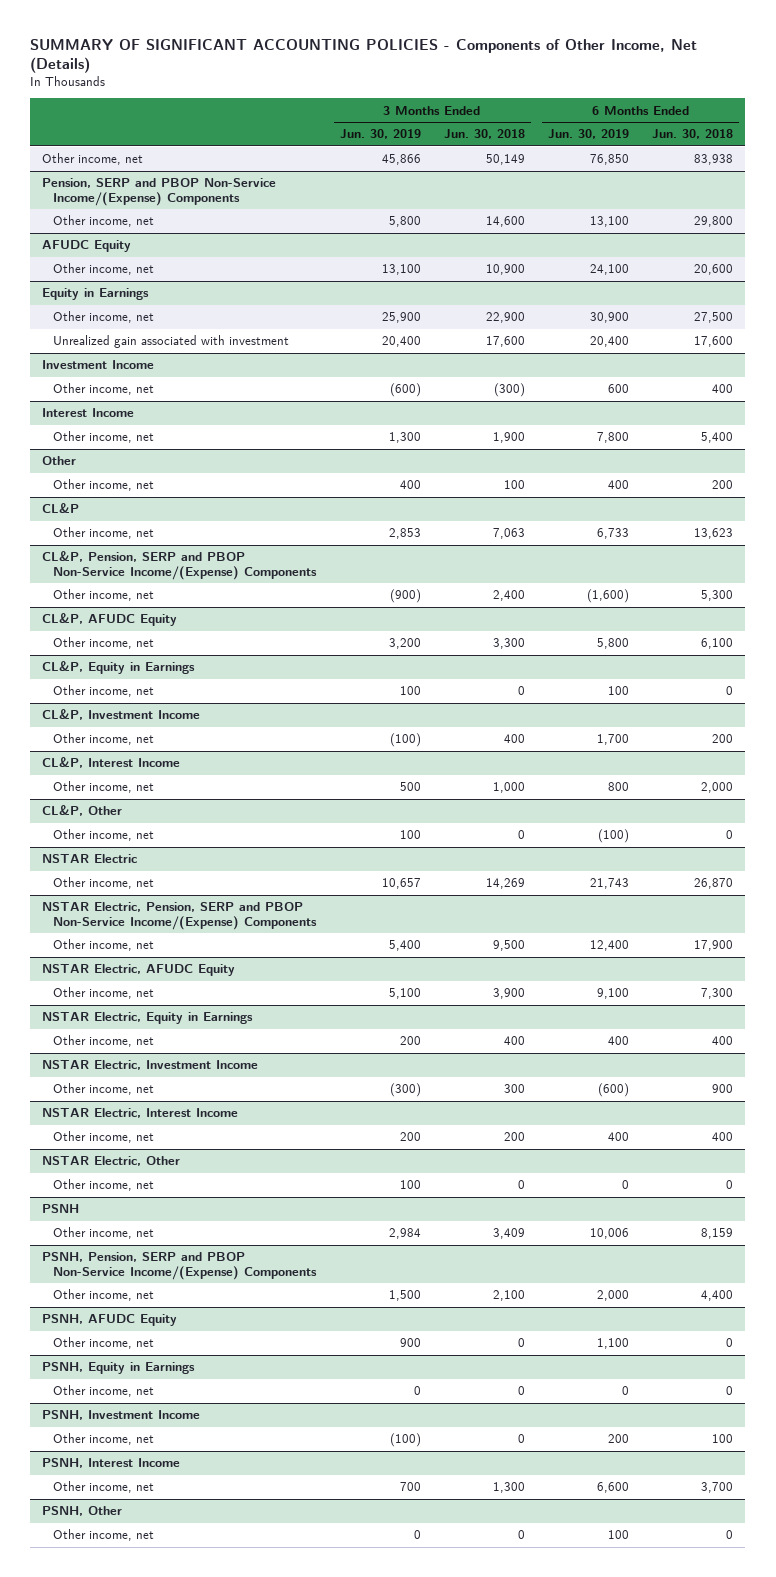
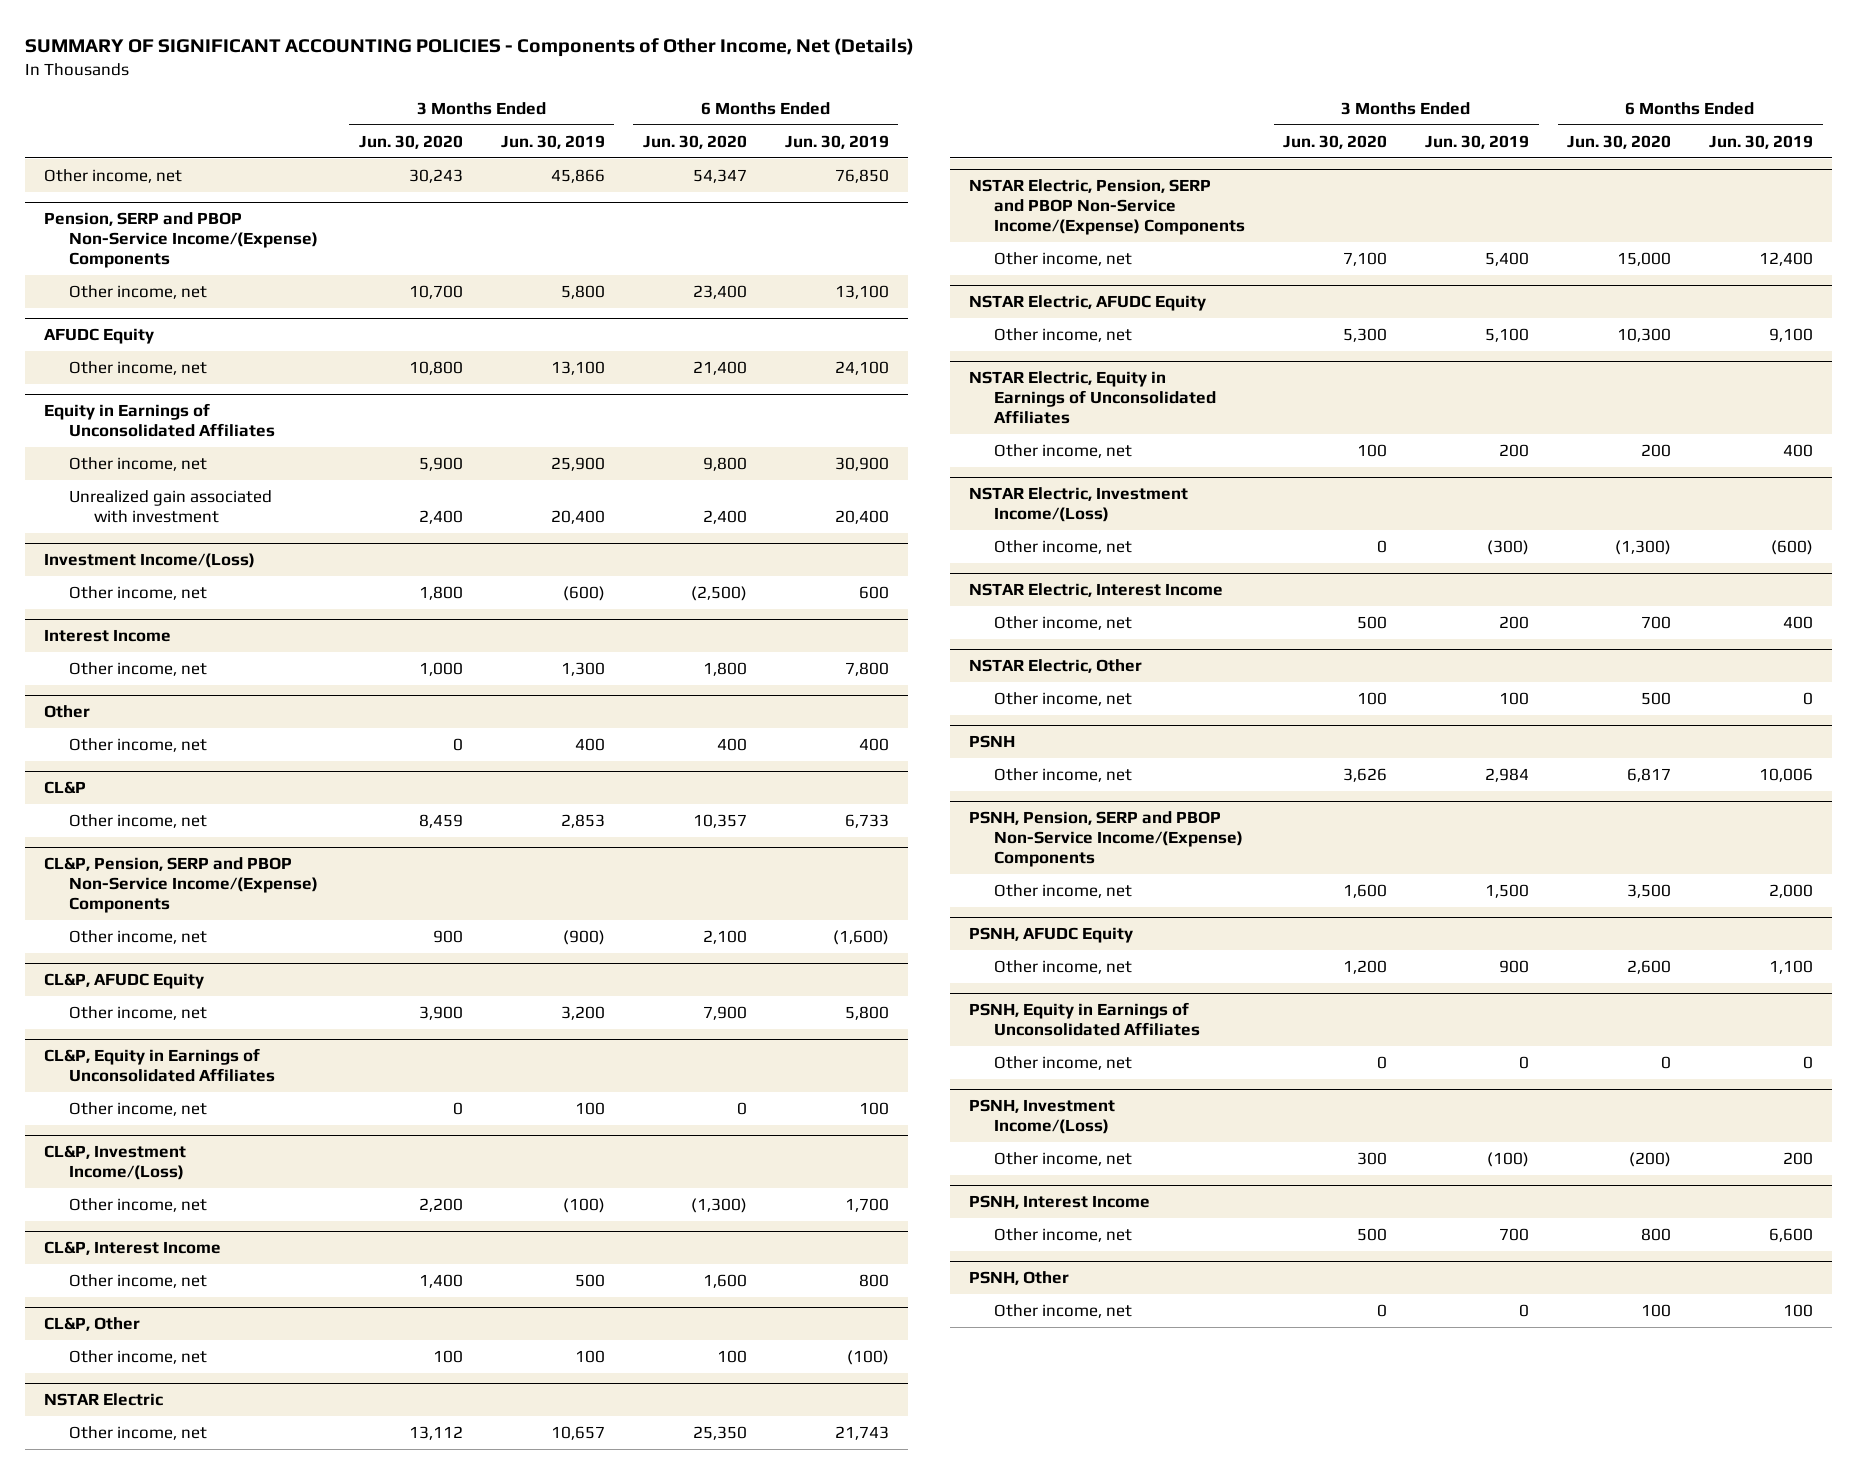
- | 3 Months Ended Jun. 30, 2019 | 3 Months Ended Jun. 30, 2018 | 6 Months Ended Jun. 30, 2019 | 6 Months Ended Jun. 30, 2018
+ | 3 Months Ended Jun. 30, 2020 | 3 Months Ended Jun. 30, 2019 | 6 Months Ended Jun. 30, 2020 | 6 Months Ended Jun. 30, 2019
- Equity in Earnings
+ Equity in Earnings of Unconsolidated Affiliates
- Investment Income
+ Investment Income/(Loss)
- CL&P, Equity in Earnings
+ CL&P, Equity in Earnings of Unconsolidated Affiliates
- CL&P, Investment Income
+ CL&P, Investment Income/(Loss)
- NSTAR Electric, Equity in Earnings
+ NSTAR Electric, Equity in Earnings of Unconsolidated Affiliates
- NSTAR Electric, Investment Income
+ NSTAR Electric, Investment Income/(Loss)
- PSNH, Equity in Earnings
+ PSNH, Equity in Earnings of Unconsolidated Affiliates
- PSNH, Investment Income
+ PSNH, Investment Income/(Loss)

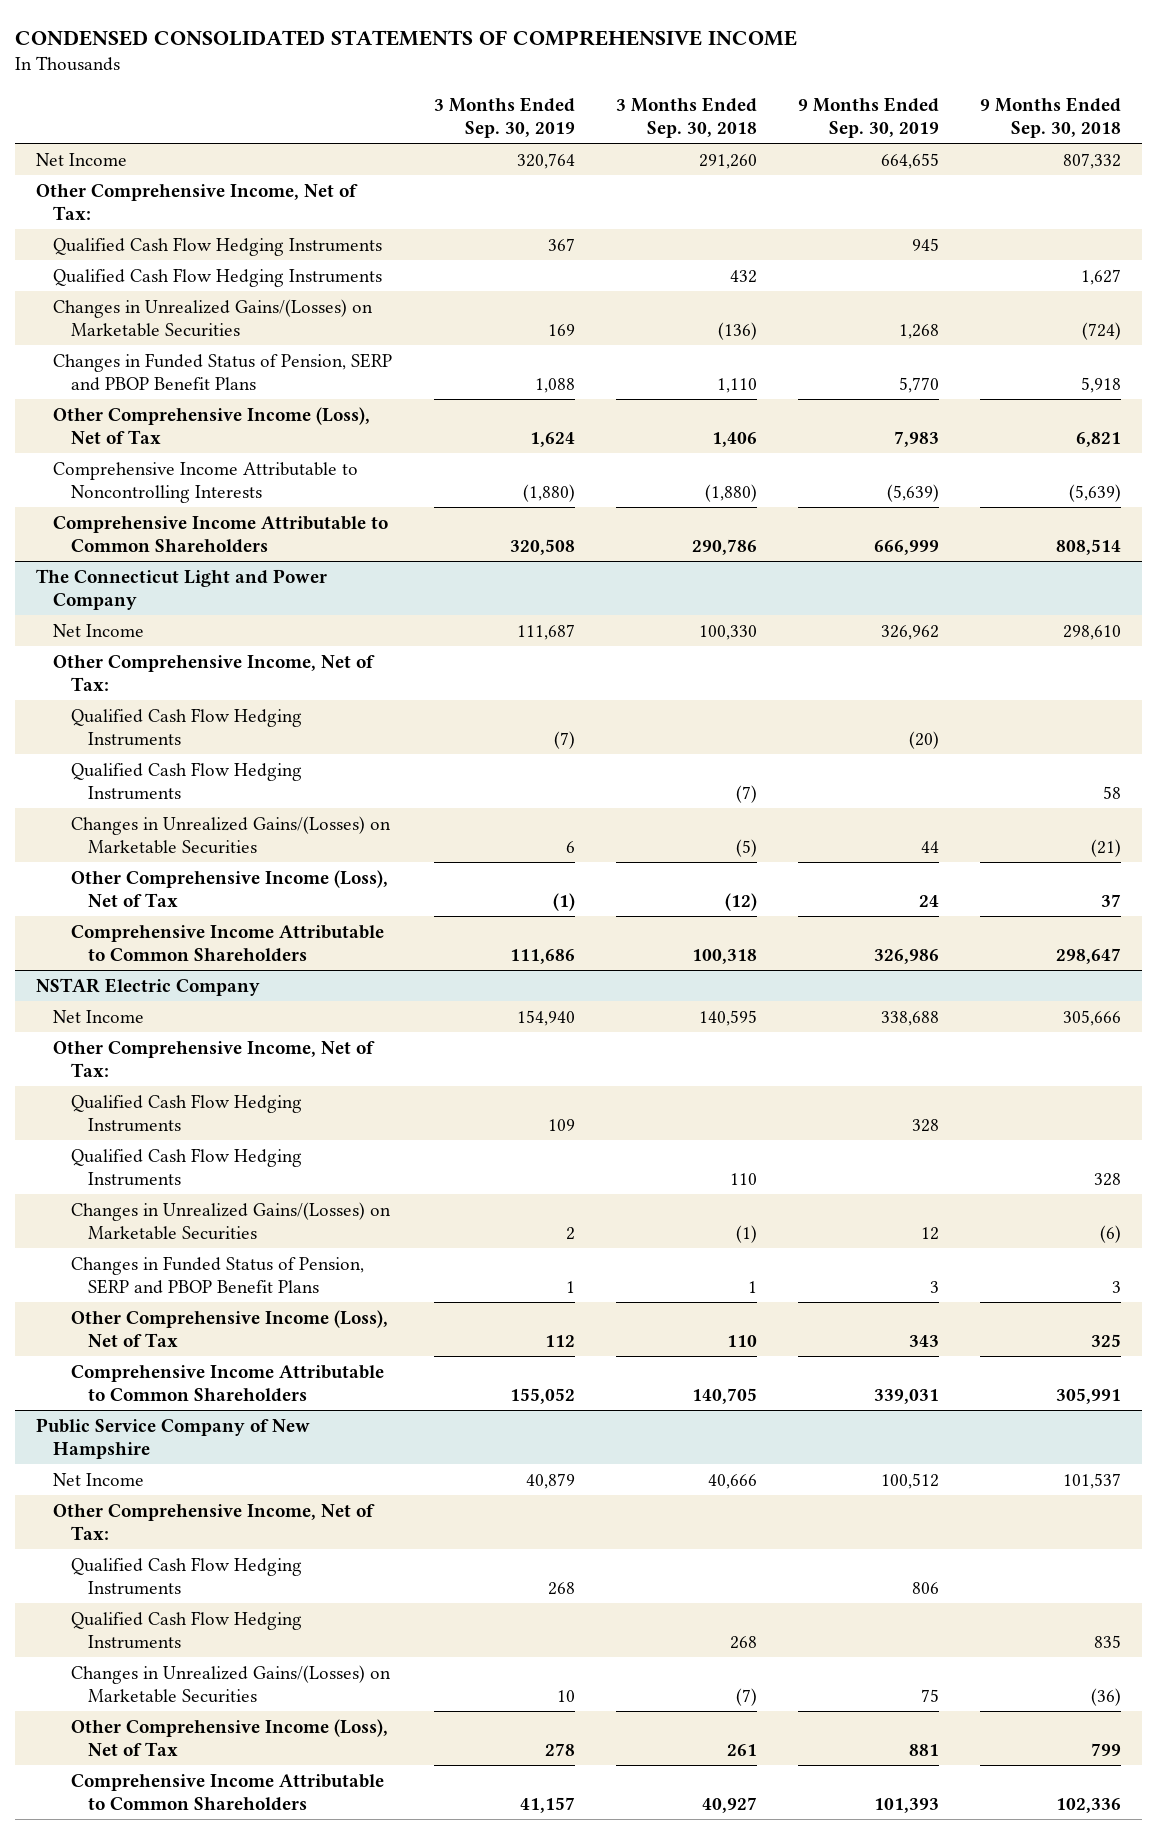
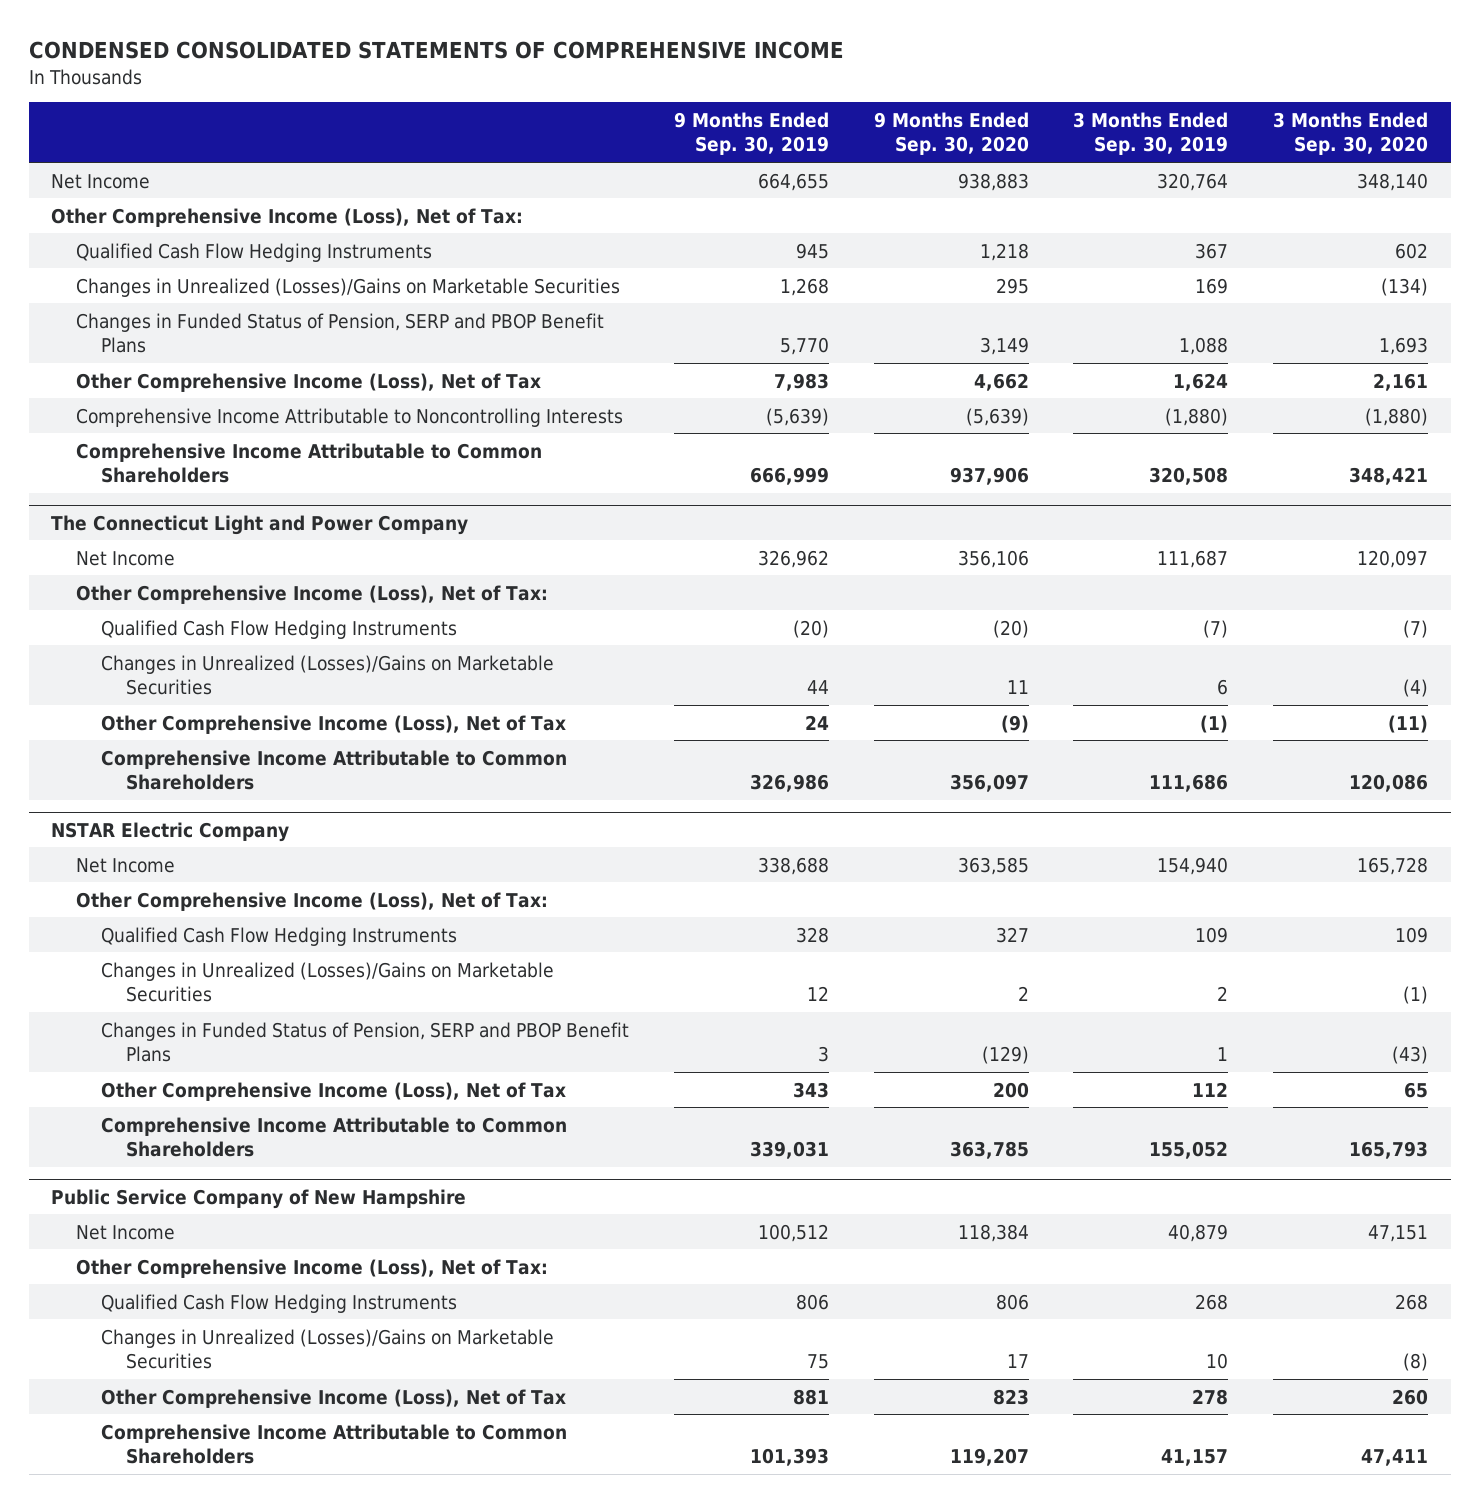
- | 3 Months Ended Sep. 30, 2019 | 3 Months Ended Sep. 30, 2018 | 9 Months Ended Sep. 30, 2019 | 9 Months Ended Sep. 30, 2018
+ | 9 Months Ended Sep. 30, 2019 | 9 Months Ended Sep. 30, 2020 | 3 Months Ended Sep. 30, 2019 | 3 Months Ended Sep. 30, 2020
- Other Comprehensive Income, Net of Tax:
+ Other Comprehensive Income (Loss), Net of Tax:
- Qualified Cash Flow Hedging Instruments | | 432 | | 1,627
- Changes in Unrealized Gains/(Losses) on Marketable Securities | 169 | (136) | 1,268 | (724)
+ Changes in Unrealized (Losses)/Gains on Marketable Securities | 1,268 | 295 | 169 | (134)
@ The Connecticut Light and Power Company
- Other Comprehensive Income, Net of Tax:
+ Other Comprehensive Income (Loss), Net of Tax:
- Qualified Cash Flow Hedging Instruments | | (7) | | 58
- Changes in Unrealized Gains/(Losses) on Marketable Securities | 6 | (5) | 44 | (21)
+ Changes in Unrealized (Losses)/Gains on Marketable Securities | 44 | 11 | 6 | (4)
@ NSTAR Electric Company
- Other Comprehensive Income, Net of Tax:
+ Other Comprehensive Income (Loss), Net of Tax:
- Qualified Cash Flow Hedging Instruments | | 110 | | 328
- Changes in Unrealized Gains/(Losses) on Marketable Securities | 2 | (1) | 12 | (6)
+ Changes in Unrealized (Losses)/Gains on Marketable Securities | 12 | 2 | 2 | (1)
@ Public Service Company of New Hampshire
- Other Comprehensive Income, Net of Tax:
+ Other Comprehensive Income (Loss), Net of Tax:
- Qualified Cash Flow Hedging Instruments | | 268 | | 835
- Changes in Unrealized Gains/(Losses) on Marketable Securities | 10 | (7) | 75 | (36)
+ Changes in Unrealized (Losses)/Gains on Marketable Securities | 75 | 17 | 10 | (8)

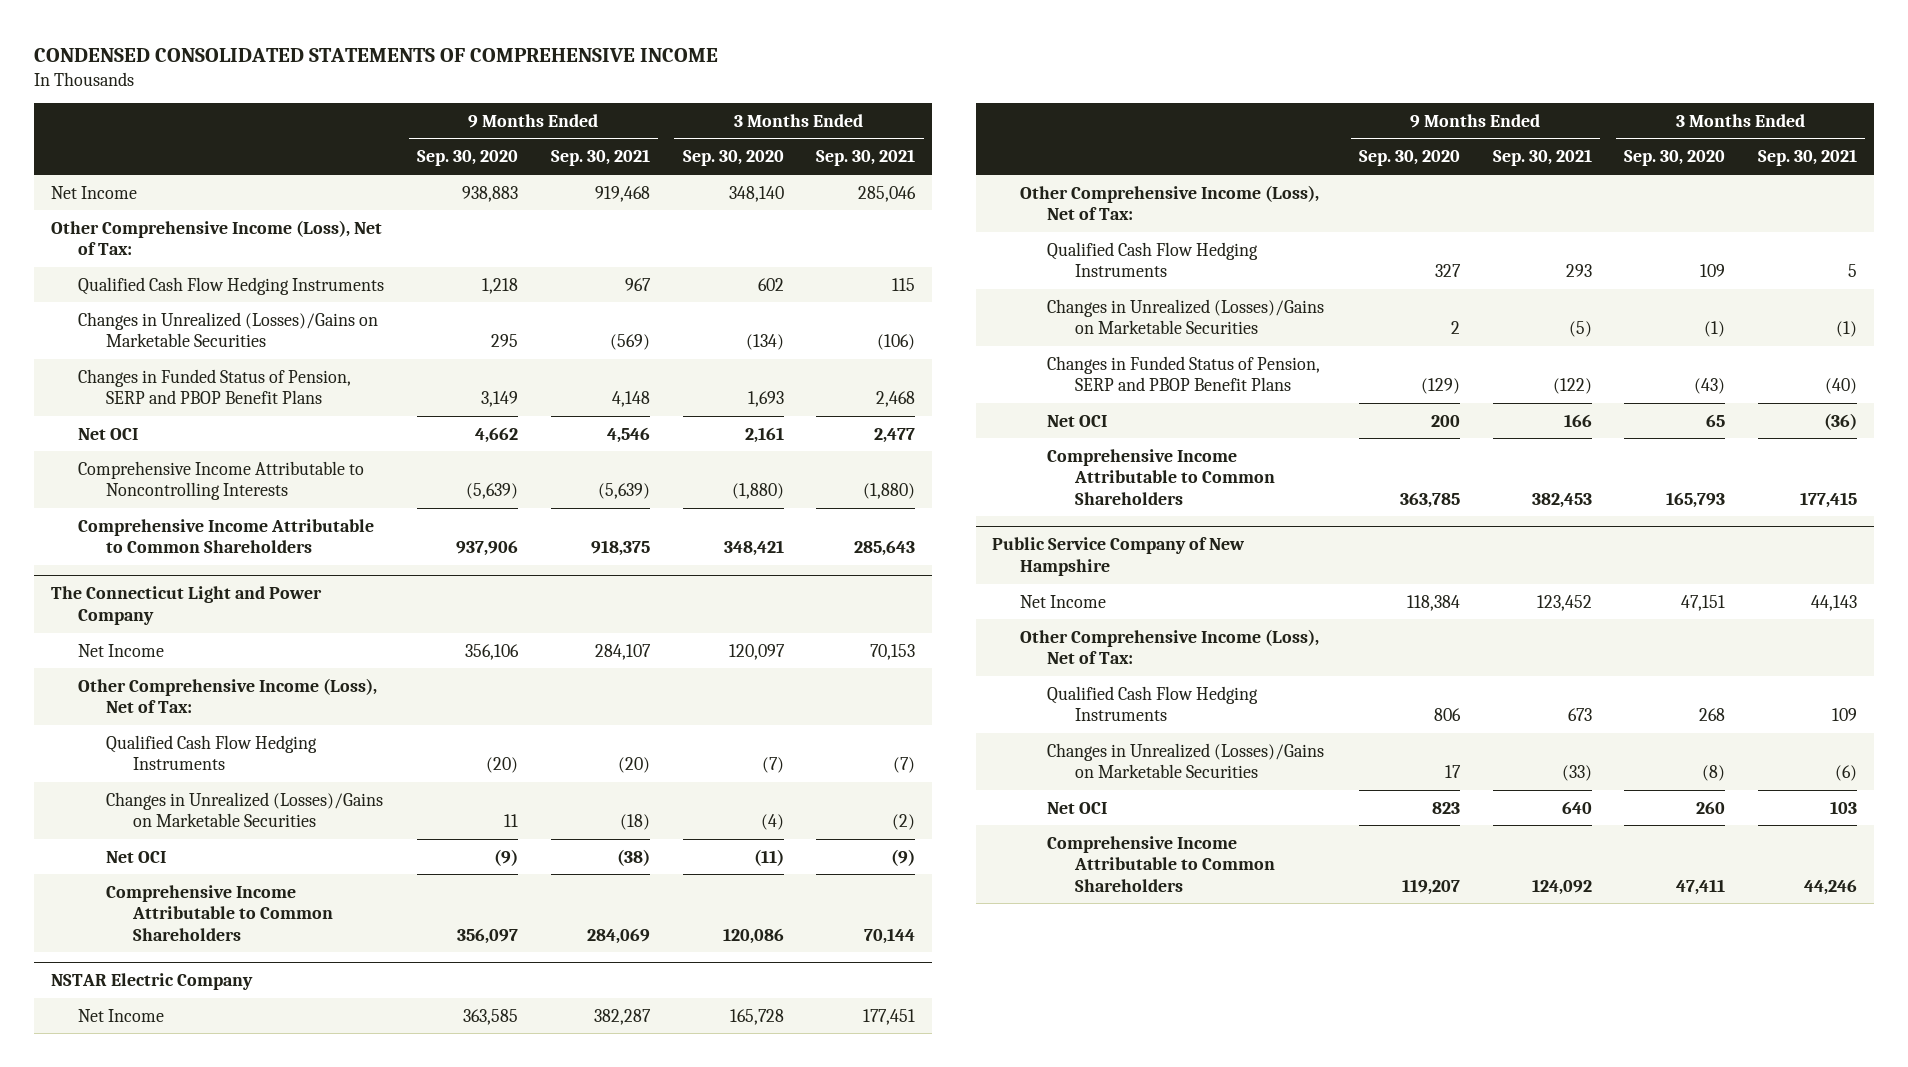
- | 9 Months Ended Sep. 30, 2019 | 9 Months Ended Sep. 30, 2020 | 3 Months Ended Sep. 30, 2019 | 3 Months Ended Sep. 30, 2020
+ | 9 Months Ended Sep. 30, 2020 | 9 Months Ended Sep. 30, 2021 | 3 Months Ended Sep. 30, 2020 | 3 Months Ended Sep. 30, 2021
- Other Comprehensive Income (Loss), Net of Tax | 7,983 | 4,662 | 1,624 | 2,161
+ Net OCI | 4,662 | 4,546 | 2,161 | 2,477
@ The Connecticut Light and Power Company
- Other Comprehensive Income (Loss), Net of Tax | 24 | (9) | (1) | (11)
+ Net OCI | (9) | (38) | (11) | (9)
@ NSTAR Electric Company
- Other Comprehensive Income (Loss), Net of Tax | 343 | 200 | 112 | 65
+ Net OCI | 200 | 166 | 65 | (36)
@ Public Service Company of New Hampshire
- Other Comprehensive Income (Loss), Net of Tax | 881 | 823 | 278 | 260
+ Net OCI | 823 | 640 | 260 | 103

